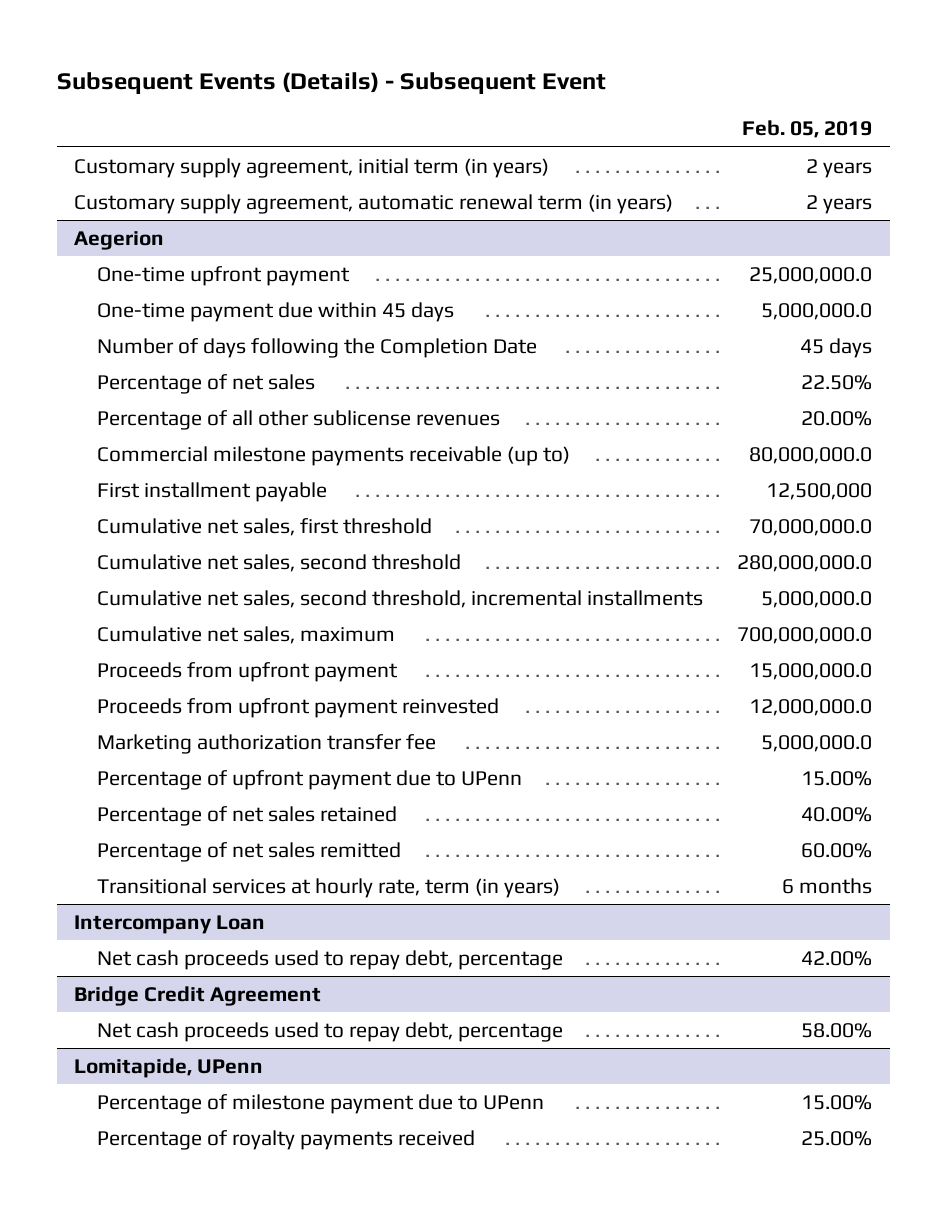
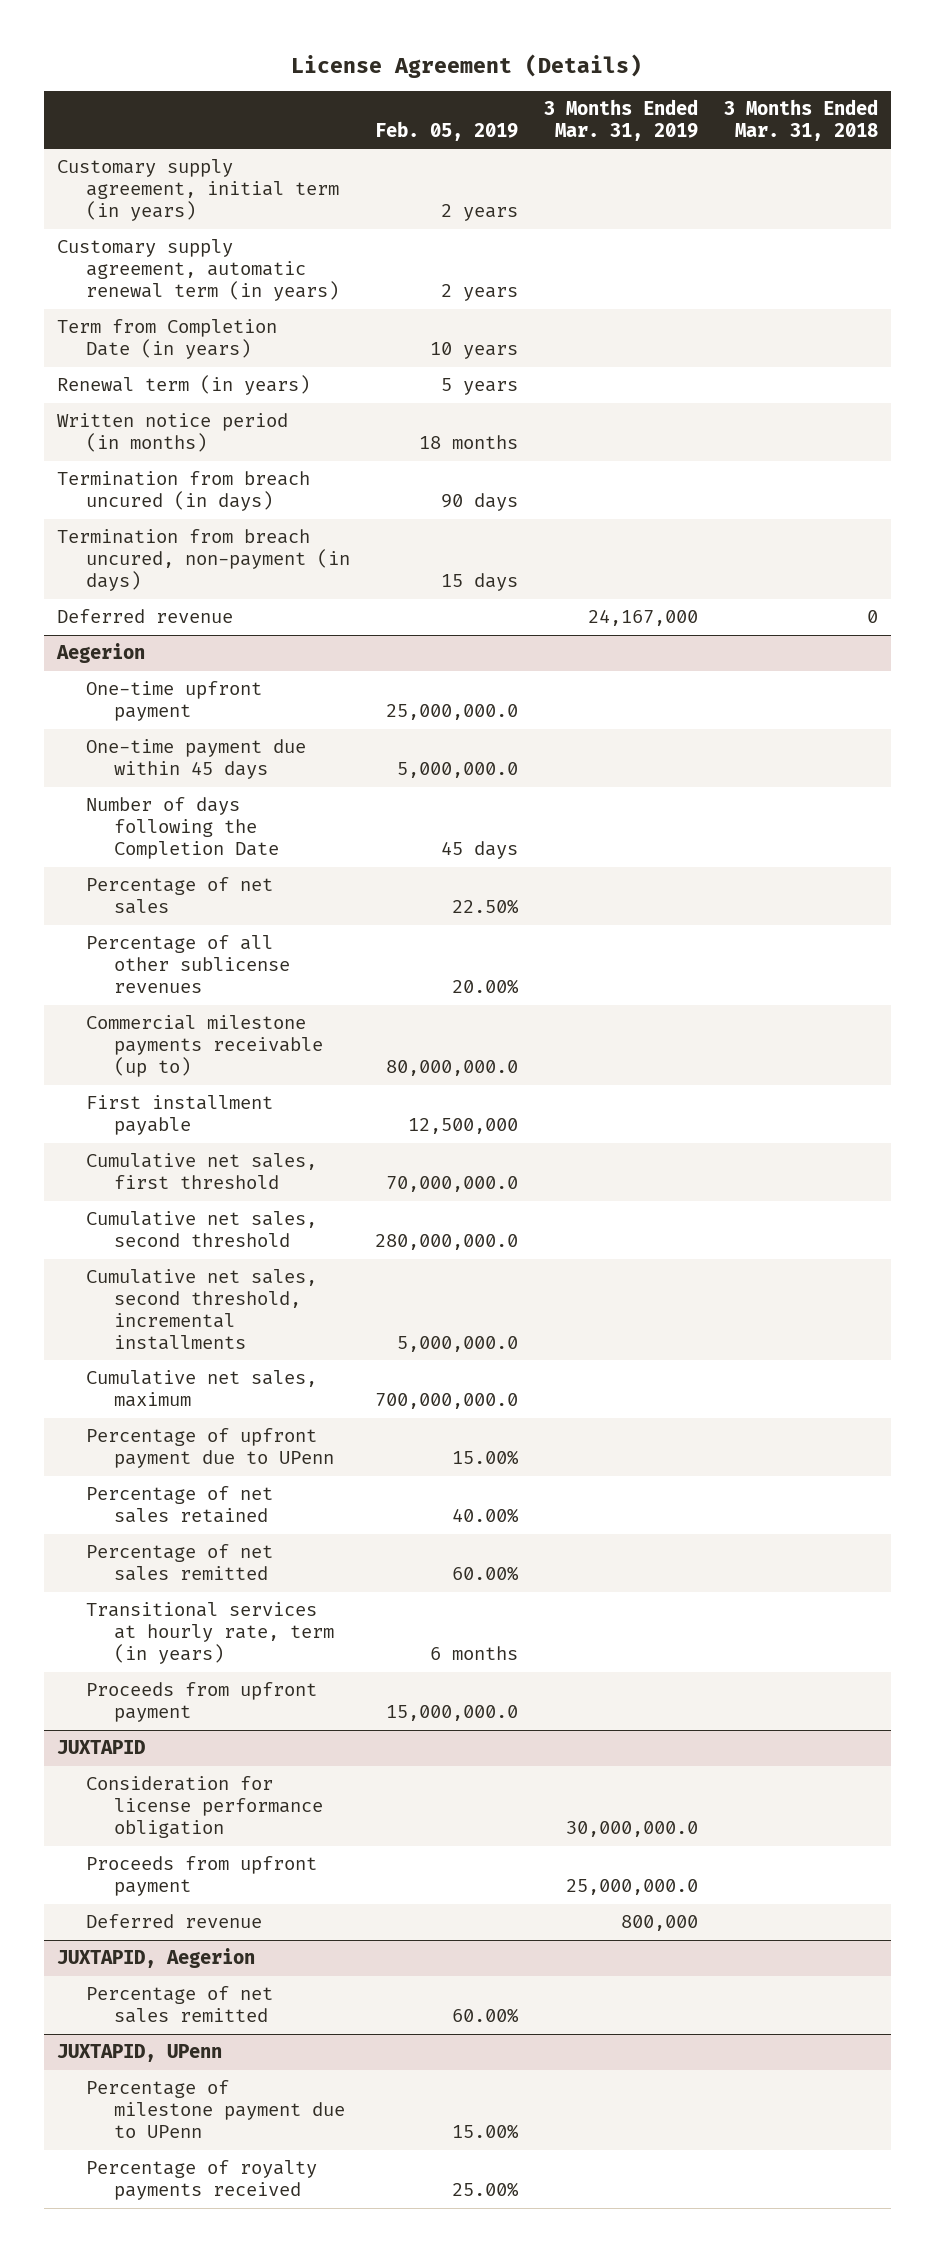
- Subsequent Events (Details) - Subsequent Event
+ License Agreement (Details)
- | Feb. 05, 2019
+ | Feb. 05, 2019 | 3 Months Ended Mar. 31, 2019 | 3 Months Ended Mar. 31, 2018
+ Term from Completion Date (in years) | 10 years | |
+ Renewal term (in years) | 5 years | |
+ Written notice period (in months) | 18 months | |
+ Termination from breach uncured (in days) | 90 days | |
+ Termination from breach uncured, non-payment (in days) | 15 days | |
+ Deferred revenue | | 24,167,000 | 0
@ Aegerion
- Proceeds from upfront payment reinvested | 12,000,000.0
- Marketing authorization transfer fee | 5,000,000.0
- Intercompany Loan
- Net cash proceeds used to repay debt, percentage | 42.00%
- Bridge Credit Agreement
- Net cash proceeds used to repay debt, percentage | 58.00%
- Lomitapide, UPenn
@ Aegerion
moved down: Proceeds from upfront payment | 15,000,000.0 | |
+ JUXTAPID
+ Consideration for license performance obligation | | 30,000,000.0 |
+ Proceeds from upfront payment | | 25,000,000.0 |
+ Deferred revenue | | 800,000 |
+ JUXTAPID, Aegerion
+ Percentage of net sales remitted | 60.00% | |
+ JUXTAPID, UPenn

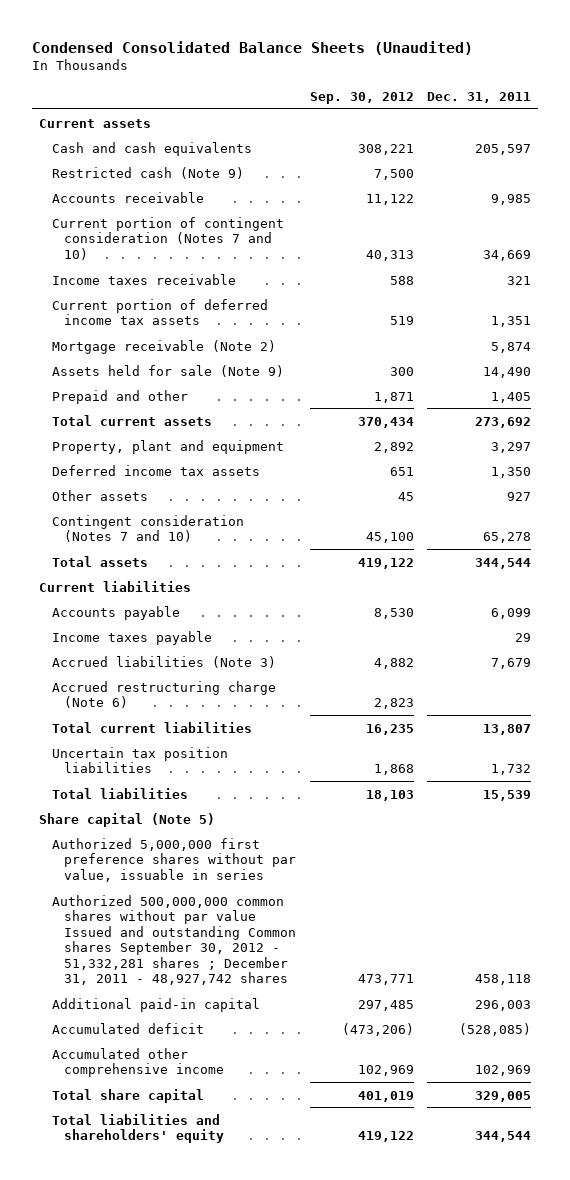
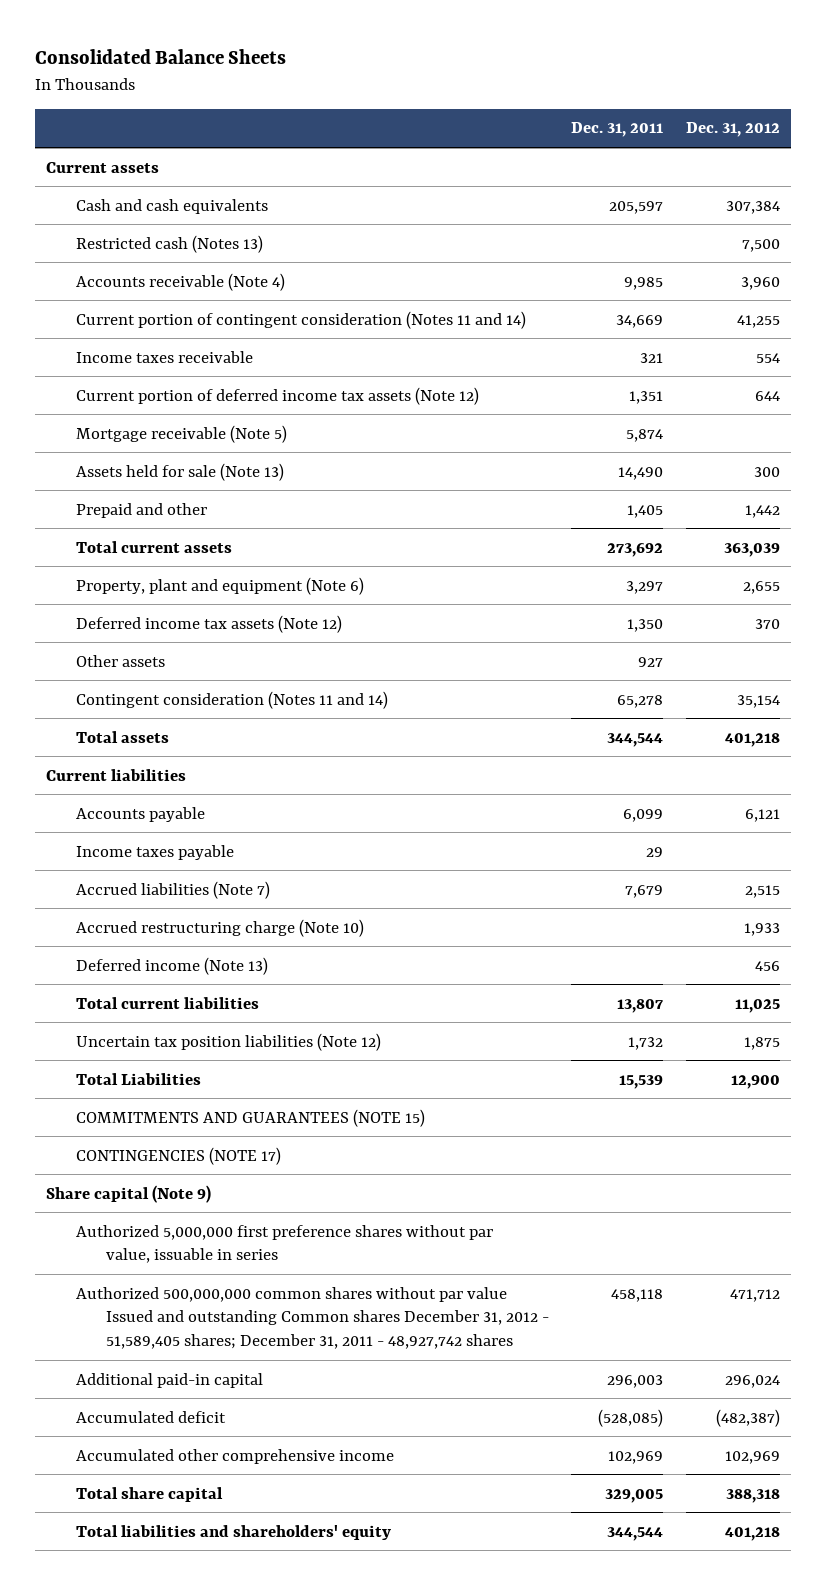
- Condensed Consolidated Balance Sheets (Unaudited)
+ Consolidated Balance Sheets
- | Sep. 30, 2012 | Dec. 31, 2011
+ | Dec. 31, 2011 | Dec. 31, 2012
- Restricted cash (Note 9) | 7,500 |
- Accounts receivable | 11,122 | 9,985
- Current portion of contingent consideration (Notes 7 and 10) | 40,313 | 34,669
+ Restricted cash (Notes 13) | | 7,500
+ Accounts receivable (Note 4) | 9,985 | 3,960
+ Current portion of contingent consideration (Notes 11 and 14) | 34,669 | 41,255
- Current portion of deferred income tax assets | 519 | 1,351
- Mortgage receivable (Note 2) | | 5,874
- Assets held for sale (Note 9) | 300 | 14,490
+ Current portion of deferred income tax assets (Note 12) | 1,351 | 644
+ Mortgage receivable (Note 5) | 5,874 |
+ Assets held for sale (Note 13) | 14,490 | 300
- Property, plant and equipment | 2,892 | 3,297
- Deferred income tax assets | 651 | 1,350
+ Property, plant and equipment (Note 6) | 3,297 | 2,655
+ Deferred income tax assets (Note 12) | 1,350 | 370
- Contingent consideration (Notes 7 and 10) | 45,100 | 65,278
+ Contingent consideration (Notes 11 and 14) | 65,278 | 35,154
- Accrued liabilities (Note 3) | 4,882 | 7,679
- Accrued restructuring charge (Note 6) | 2,823 |
+ Accrued liabilities (Note 7) | 7,679 | 2,515
+ Accrued restructuring charge (Note 10) | | 1,933
+ Deferred income (Note 13) | | 456
- Uncertain tax position liabilities | 1,868 | 1,732
- Total liabilities | 18,103 | 15,539
- Share capital (Note 5)
+ Uncertain tax position liabilities (Note 12) | 1,732 | 1,875
+ Total Liabilities | 15,539 | 12,900
+ COMMITMENTS AND GUARANTEES (NOTE 15)
+ CONTINGENCIES (NOTE 17)
+ Share capital (Note 9)
- Authorized 500,000,000 common shares without par value Issued and outstanding Common shares September 30, 2012 - 51,332,281 shares ; December 31, 2011 - 48,927,742 shares | 473,771 | 458,118
+ Authorized 500,000,000 common shares without par value Issued and outstanding Common shares December 31, 2012 - 51,589,405 shares; December 31, 2011 - 48,927,742 shares | 458,118 | 471,712

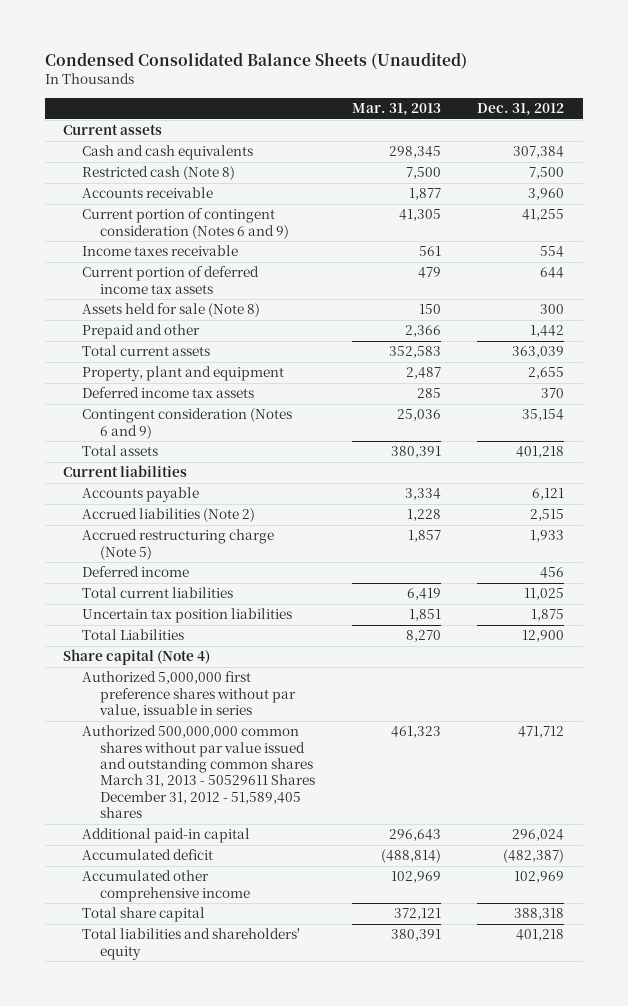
- Consolidated Balance Sheets
+ Condensed Consolidated Balance Sheets (Unaudited)
- | Dec. 31, 2011 | Dec. 31, 2012
+ | Mar. 31, 2013 | Dec. 31, 2012
- Restricted cash (Notes 13) | | 7,500
- Accounts receivable (Note 4) | 9,985 | 3,960
- Current portion of contingent consideration (Notes 11 and 14) | 34,669 | 41,255
+ Restricted cash (Note 8) | 7,500 | 7,500
+ Accounts receivable | 1,877 | 3,960
+ Current portion of contingent consideration (Notes 6 and 9) | 41,305 | 41,255
- Current portion of deferred income tax assets (Note 12) | 1,351 | 644
- Mortgage receivable (Note 5) | 5,874 |
- Assets held for sale (Note 13) | 14,490 | 300
+ Current portion of deferred income tax assets | 479 | 644
+ Assets held for sale (Note 8) | 150 | 300
- Property, plant and equipment (Note 6) | 3,297 | 2,655
- Deferred income tax assets (Note 12) | 1,350 | 370
- Other assets | 927 |
- Contingent consideration (Notes 11 and 14) | 65,278 | 35,154
+ Property, plant and equipment | 2,487 | 2,655
+ Deferred income tax assets | 285 | 370
+ Contingent consideration (Notes 6 and 9) | 25,036 | 35,154
- Income taxes payable | 29 |
- Accrued liabilities (Note 7) | 7,679 | 2,515
- Accrued restructuring charge (Note 10) | | 1,933
- Deferred income (Note 13) | | 456
+ Accrued liabilities (Note 2) | 1,228 | 2,515
+ Accrued restructuring charge (Note 5) | 1,857 | 1,933
+ Deferred income | | 456
- Uncertain tax position liabilities (Note 12) | 1,732 | 1,875
+ Uncertain tax position liabilities | 1,851 | 1,875
- COMMITMENTS AND GUARANTEES (NOTE 15)
- CONTINGENCIES (NOTE 17)
- Share capital (Note 9)
+ Share capital (Note 4)
- Authorized 500,000,000 common shares without par value Issued and outstanding Common shares December 31, 2012 - 51,589,405 shares; December 31, 2011 - 48,927,742 shares | 458,118 | 471,712
+ Authorized 500,000,000 common shares without par value issued and outstanding common shares March 31, 2013 - 50529611 Shares December 31, 2012 - 51,589,405 shares | 461,323 | 471,712

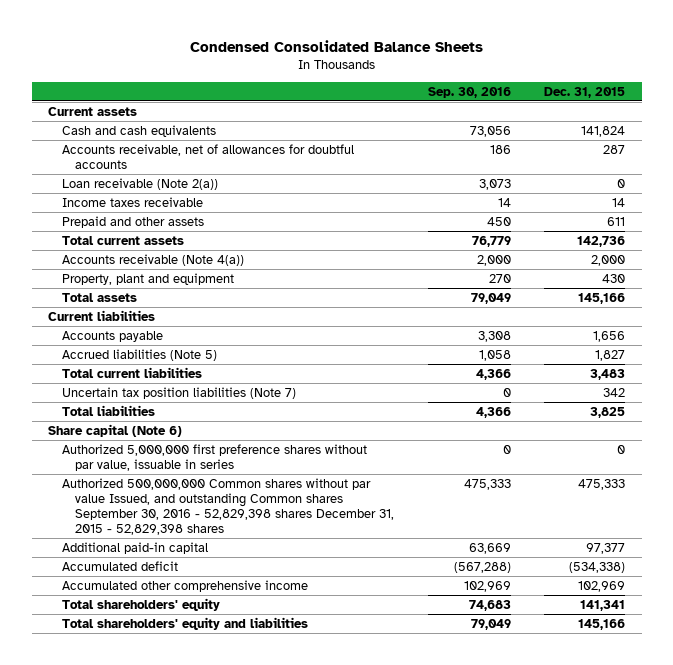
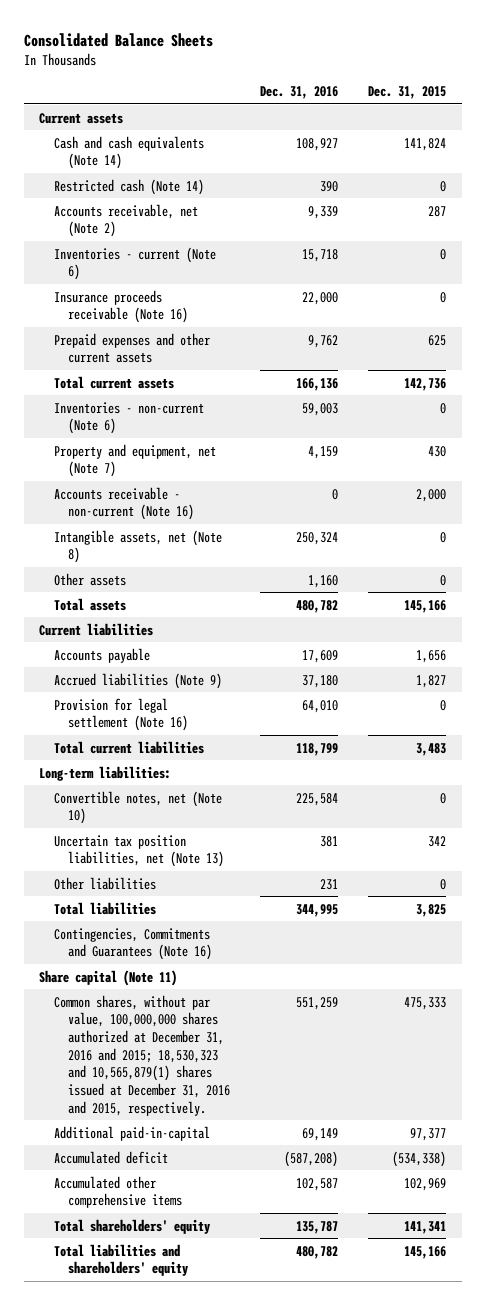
- Condensed Consolidated Balance Sheets
+ Consolidated Balance Sheets
- | Sep. 30, 2016 | Dec. 31, 2015
+ | Dec. 31, 2016 | Dec. 31, 2015
- Cash and cash equivalents | 73,056 | 141,824
- Accounts receivable, net of allowances for doubtful accounts | 186 | 287
- Loan receivable (Note 2(a)) | 3,073 | 0
- Income taxes receivable | 14 | 14
- Prepaid and other assets | 450 | 611
+ Cash and cash equivalents (Note 14) | 108,927 | 141,824
+ Restricted cash (Note 14) | 390 | 0
+ Accounts receivable, net (Note 2) | 9,339 | 287
+ Inventories - current (Note 6) | 15,718 | 0
+ Insurance proceeds receivable (Note 16) | 22,000 | 0
+ Prepaid expenses and other current assets | 9,762 | 625
- Accounts receivable (Note 4(a)) | 2,000 | 2,000
- Property, plant and equipment | 270 | 430
+ Inventories - non-current (Note 6) | 59,003 | 0
+ Property and equipment, net (Note 7) | 4,159 | 430
+ Accounts receivable - non-current (Note 16) | 0 | 2,000
+ Intangible assets, net (Note 8) | 250,324 | 0
+ Other assets | 1,160 | 0
- Accrued liabilities (Note 5) | 1,058 | 1,827
+ Accrued liabilities (Note 9) | 37,180 | 1,827
+ Provision for legal settlement (Note 16) | 64,010 | 0
- Uncertain tax position liabilities (Note 7) | 0 | 342
+ Long-term liabilities:
+ Convertible notes, net (Note 10) | 225,584 | 0
+ Uncertain tax position liabilities, net (Note 13) | 381 | 342
+ Other liabilities | 231 | 0
- Share capital (Note 6)
- Authorized 5,000,000 first preference shares without par value, issuable in series | 0 | 0
- Authorized 500,000,000 Common shares without par value Issued, and outstanding Common shares September 30, 2016 - 52,829,398 shares December 31, 2015 - 52,829,398 shares | 475,333 | 475,333
- Additional paid-in capital | 63,669 | 97,377
+ Contingencies, Commitments and Guarantees (Note 16)
+ Share capital (Note 11)
+ Common shares, without par value, 100,000,000 shares authorized at December 31, 2016 and 2015; 18,530,323 and 10,565,879(1) shares issued at December 31, 2016 and 2015, respectively. | 551,259 | 475,333
+ Additional paid-in-capital | 69,149 | 97,377
- Accumulated other comprehensive income | 102,969 | 102,969
+ Accumulated other comprehensive items | 102,587 | 102,969
- Total shareholders' equity and liabilities | 79,049 | 145,166
+ Total liabilities and shareholders' equity | 480,782 | 145,166

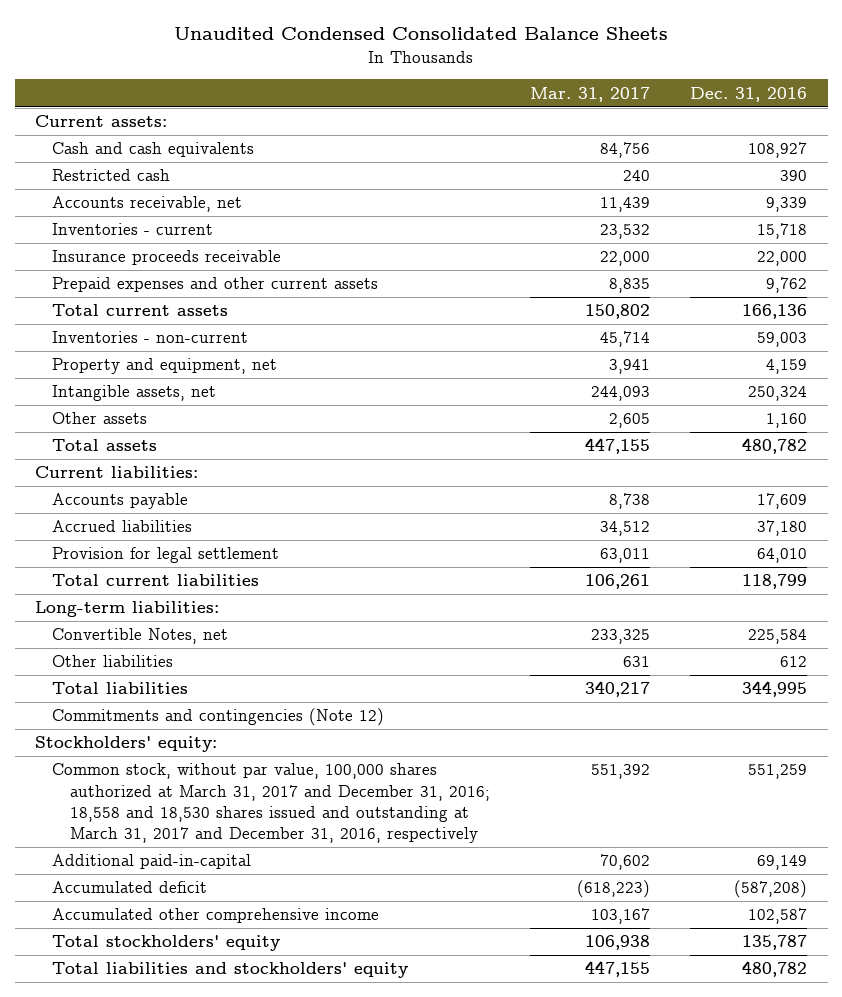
- Consolidated Balance Sheets
+ Unaudited Condensed Consolidated Balance Sheets
- | Dec. 31, 2016 | Dec. 31, 2015
+ | Mar. 31, 2017 | Dec. 31, 2016
- Current assets
- Cash and cash equivalents (Note 14) | 108,927 | 141,824
- Restricted cash (Note 14) | 390 | 0
- Accounts receivable, net (Note 2) | 9,339 | 287
- Inventories - current (Note 6) | 15,718 | 0
- Insurance proceeds receivable (Note 16) | 22,000 | 0
+ Current assets:
+ Cash and cash equivalents | 84,756 | 108,927
+ Restricted cash | 240 | 390
+ Accounts receivable, net | 11,439 | 9,339
+ Inventories - current | 23,532 | 15,718
+ Insurance proceeds receivable | 22,000 | 22,000
- Inventories - non-current (Note 6) | 59,003 | 0
- Property and equipment, net (Note 7) | 4,159 | 430
- Accounts receivable - non-current (Note 16) | 0 | 2,000
- Intangible assets, net (Note 8) | 250,324 | 0
+ Inventories - non-current | 45,714 | 59,003
+ Property and equipment, net | 3,941 | 4,159
+ Intangible assets, net | 244,093 | 250,324
- Current liabilities
+ Current liabilities:
- Accrued liabilities (Note 9) | 37,180 | 1,827
- Provision for legal settlement (Note 16) | 64,010 | 0
+ Accrued liabilities | 34,512 | 37,180
+ Provision for legal settlement | 63,011 | 64,010
- Convertible notes, net (Note 10) | 225,584 | 0
- Uncertain tax position liabilities, net (Note 13) | 381 | 342
- Other liabilities | 231 | 0
+ Convertible Notes, net | 233,325 | 225,584
+ Other liabilities | 631 | 612
- Contingencies, Commitments and Guarantees (Note 16)
- Share capital (Note 11)
- Common shares, without par value, 100,000,000 shares authorized at December 31, 2016 and 2015; 18,530,323 and 10,565,879(1) shares issued at December 31, 2016 and 2015, respectively. | 551,259 | 475,333
+ Commitments and contingencies (Note 12)
+ Stockholders' equity:
+ Common stock, without par value, 100,000 shares authorized at March 31, 2017 and December 31, 2016; 18,558 and 18,530 shares issued and outstanding at March 31, 2017 and December 31, 2016, respectively | 551,392 | 551,259
- Accumulated other comprehensive items | 102,587 | 102,969
- Total shareholders' equity | 135,787 | 141,341
- Total liabilities and shareholders' equity | 480,782 | 145,166
+ Accumulated other comprehensive income | 103,167 | 102,587
+ Total stockholders' equity | 106,938 | 135,787
+ Total liabilities and stockholders' equity | 447,155 | 480,782

